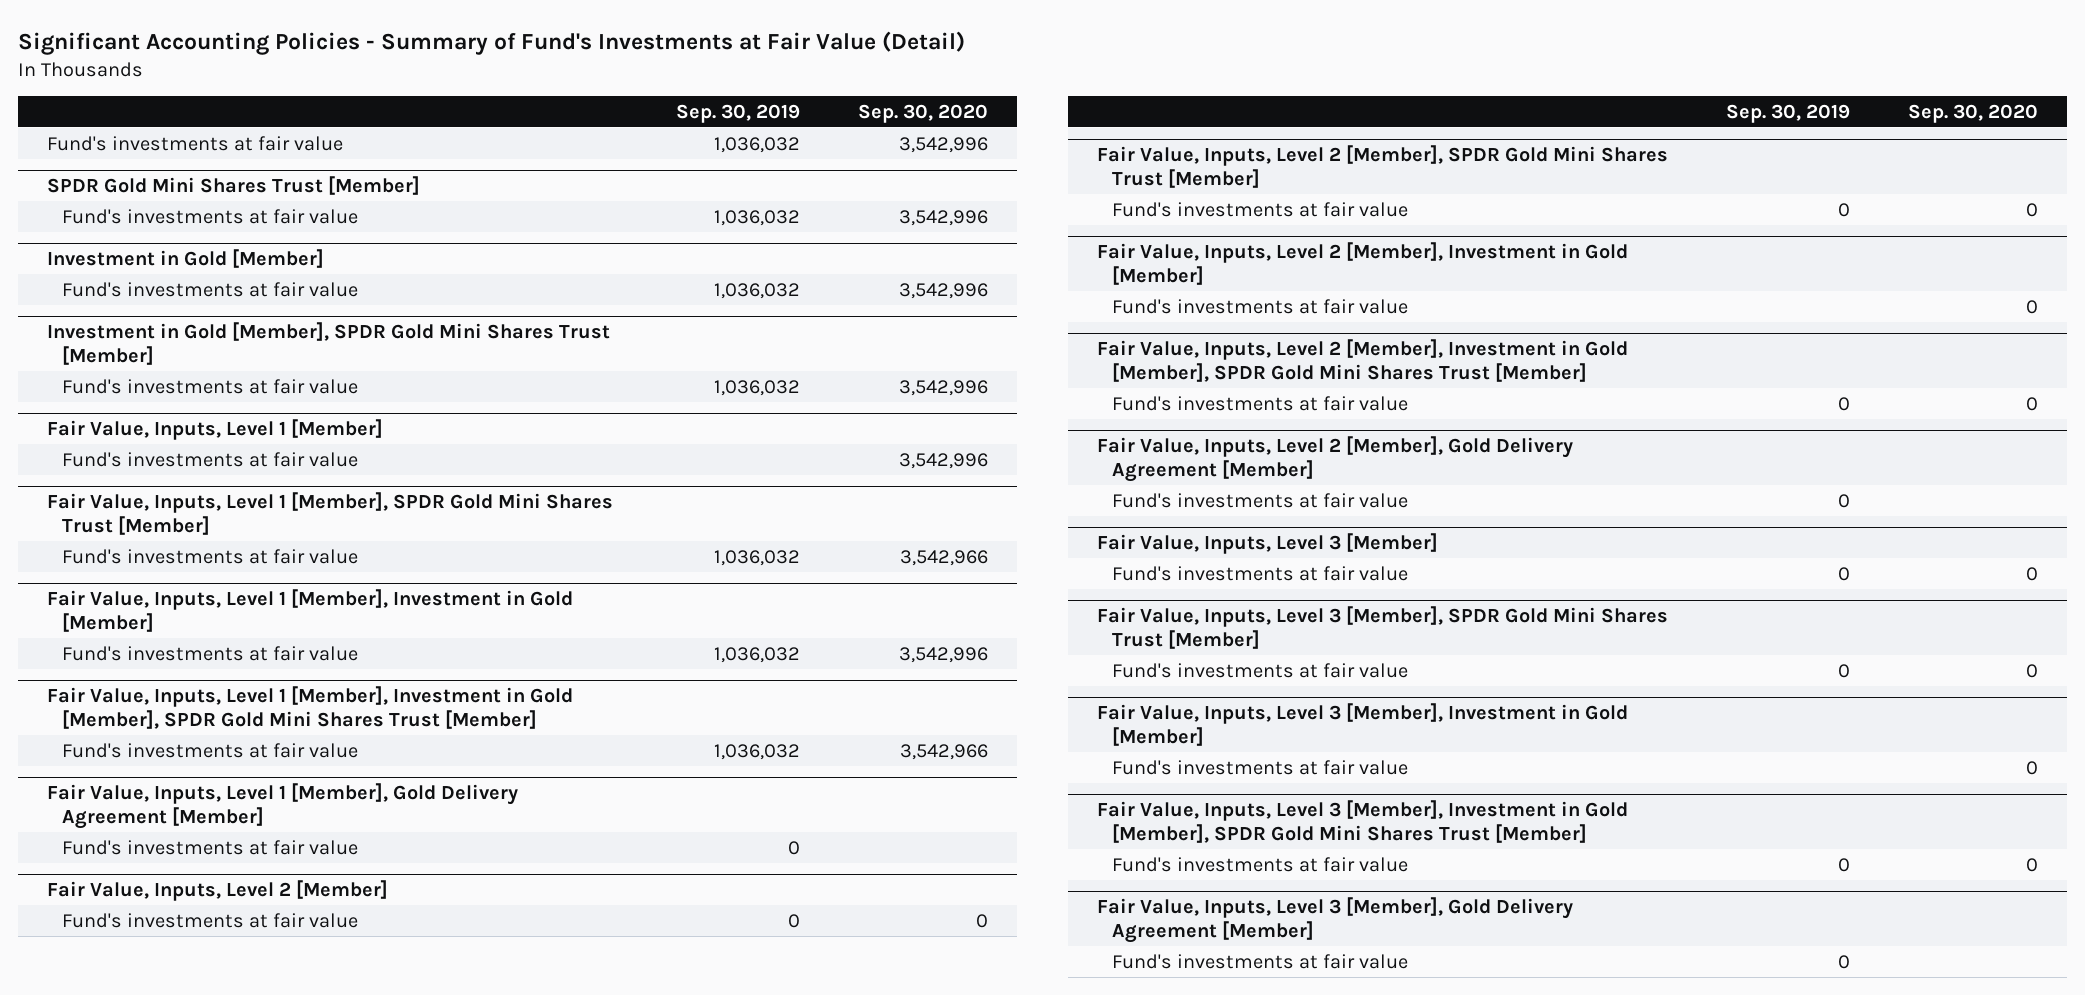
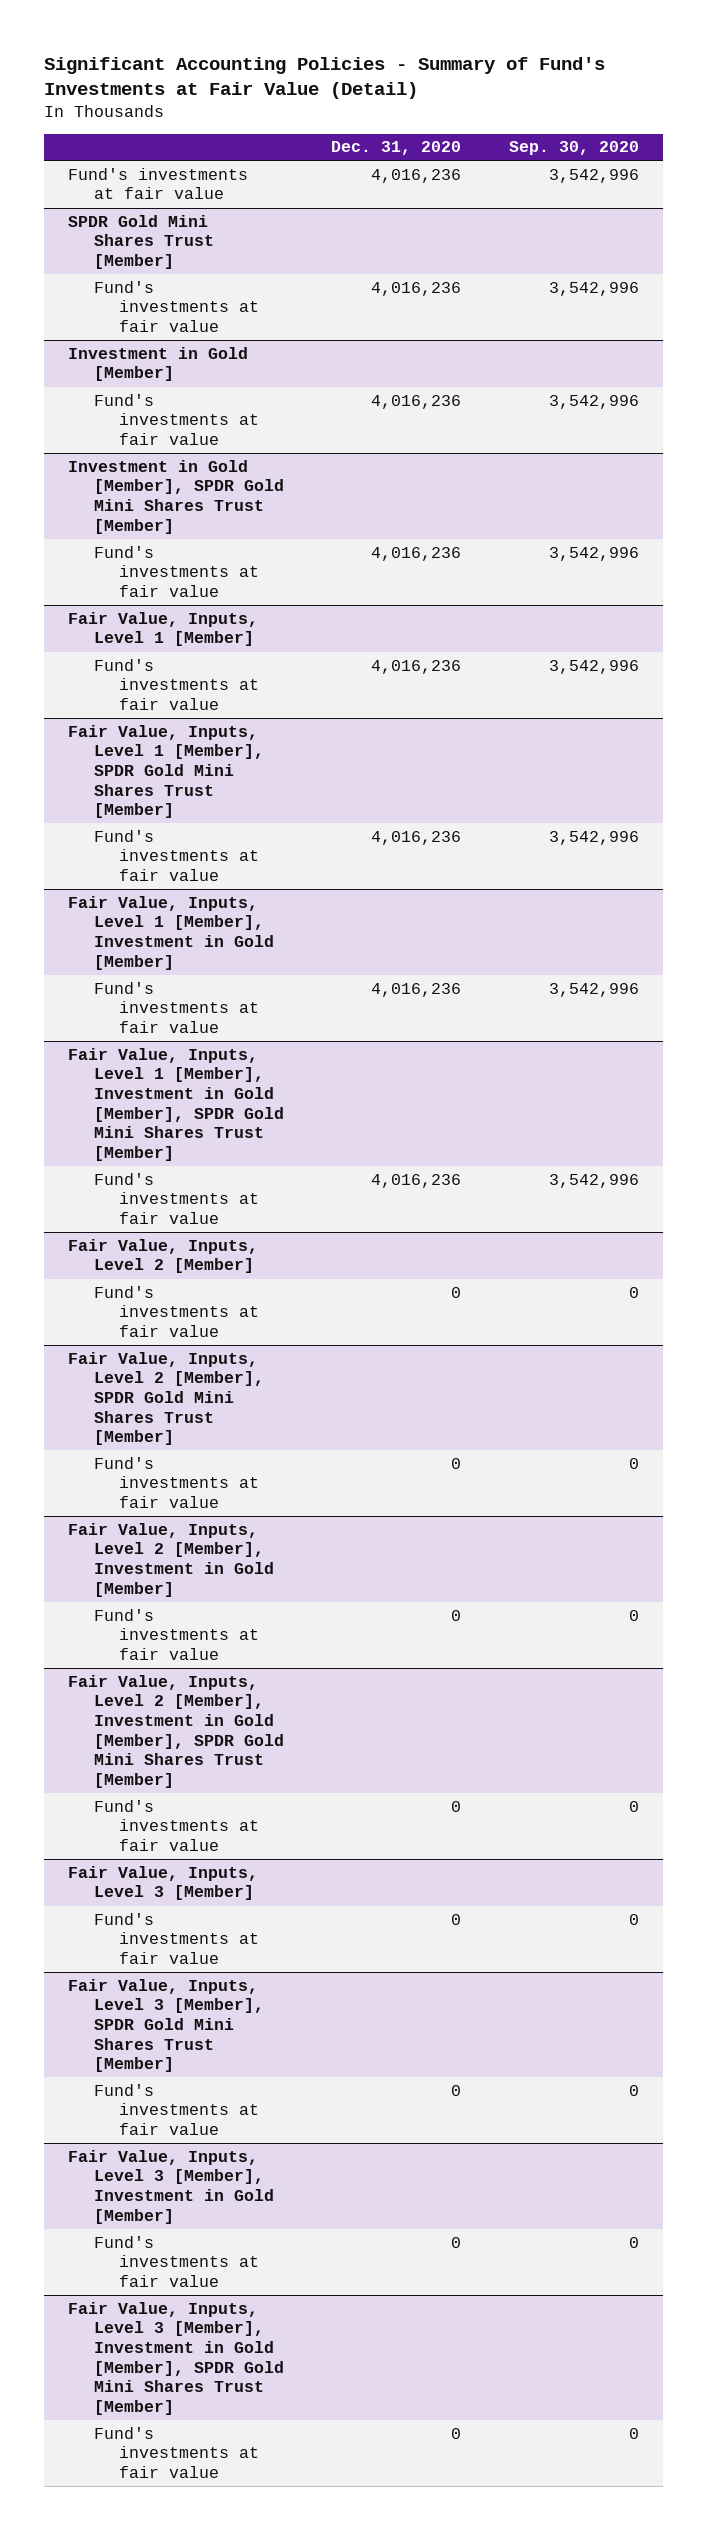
- | Sep. 30, 2019 | Sep. 30, 2020
+ | Dec. 31, 2020 | Sep. 30, 2020
@ Fair Value, Inputs, Level 1 [Member], SPDR Gold Mini Shares Trust [Member]
- Fund's investments at fair value | 1,036,032 | 3,542,966
+ Fund's investments at fair value | 4,016,236 | 3,542,996
@ Fair Value, Inputs, Level 1 [Member], Investment in Gold [Member], SPDR Gold Mini Shares Trust [Member]
- Fund's investments at fair value | 1,036,032 | 3,542,966
- Fair Value, Inputs, Level 1 [Member], Gold Delivery Agreement [Member]
- Fund's investments at fair value | 0 |
@ Fair Value, Inputs, Level 1 [Member], Investment in Gold [Member], SPDR Gold Mini Shares Trust [Member]
+ Fund's investments at fair value | 4,016,236 | 3,542,996
- Fair Value, Inputs, Level 2 [Member], Gold Delivery Agreement [Member]
- Fund's investments at fair value | 0 |
- Fair Value, Inputs, Level 3 [Member], Gold Delivery Agreement [Member]
- Fund's investments at fair value | 0 |

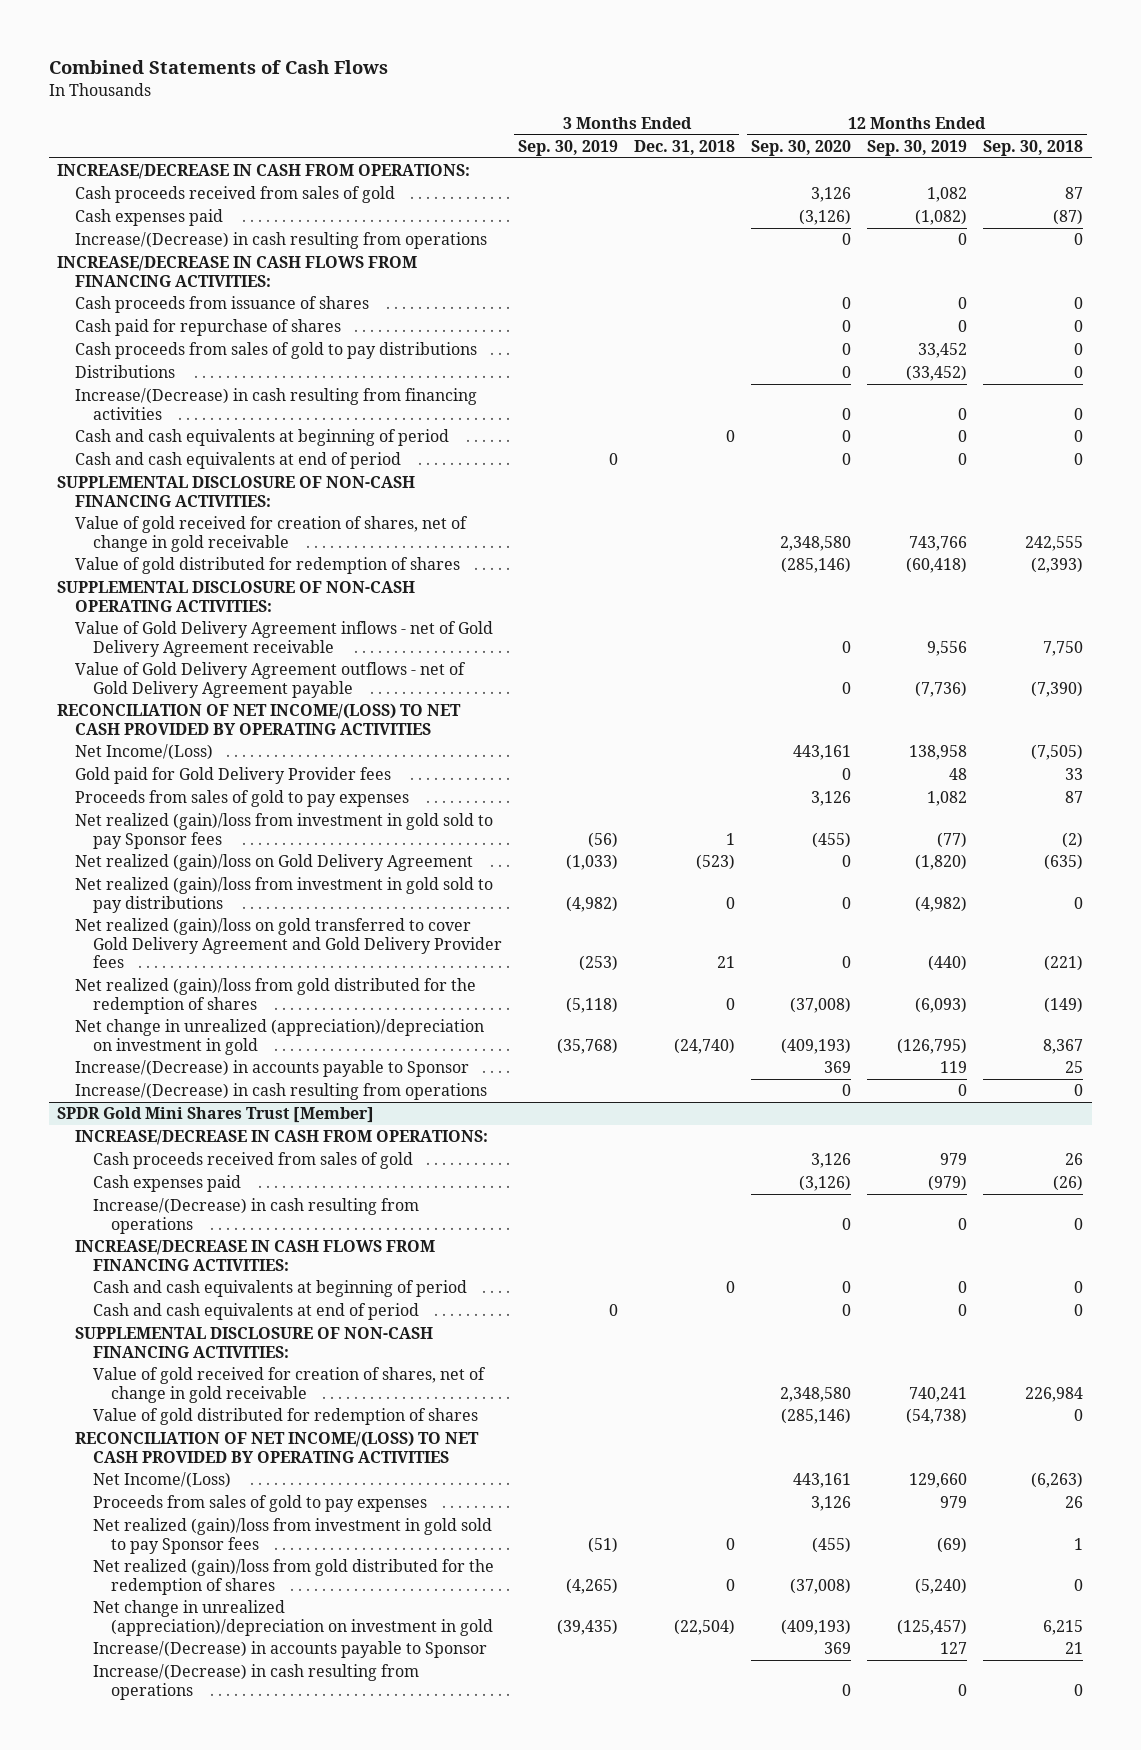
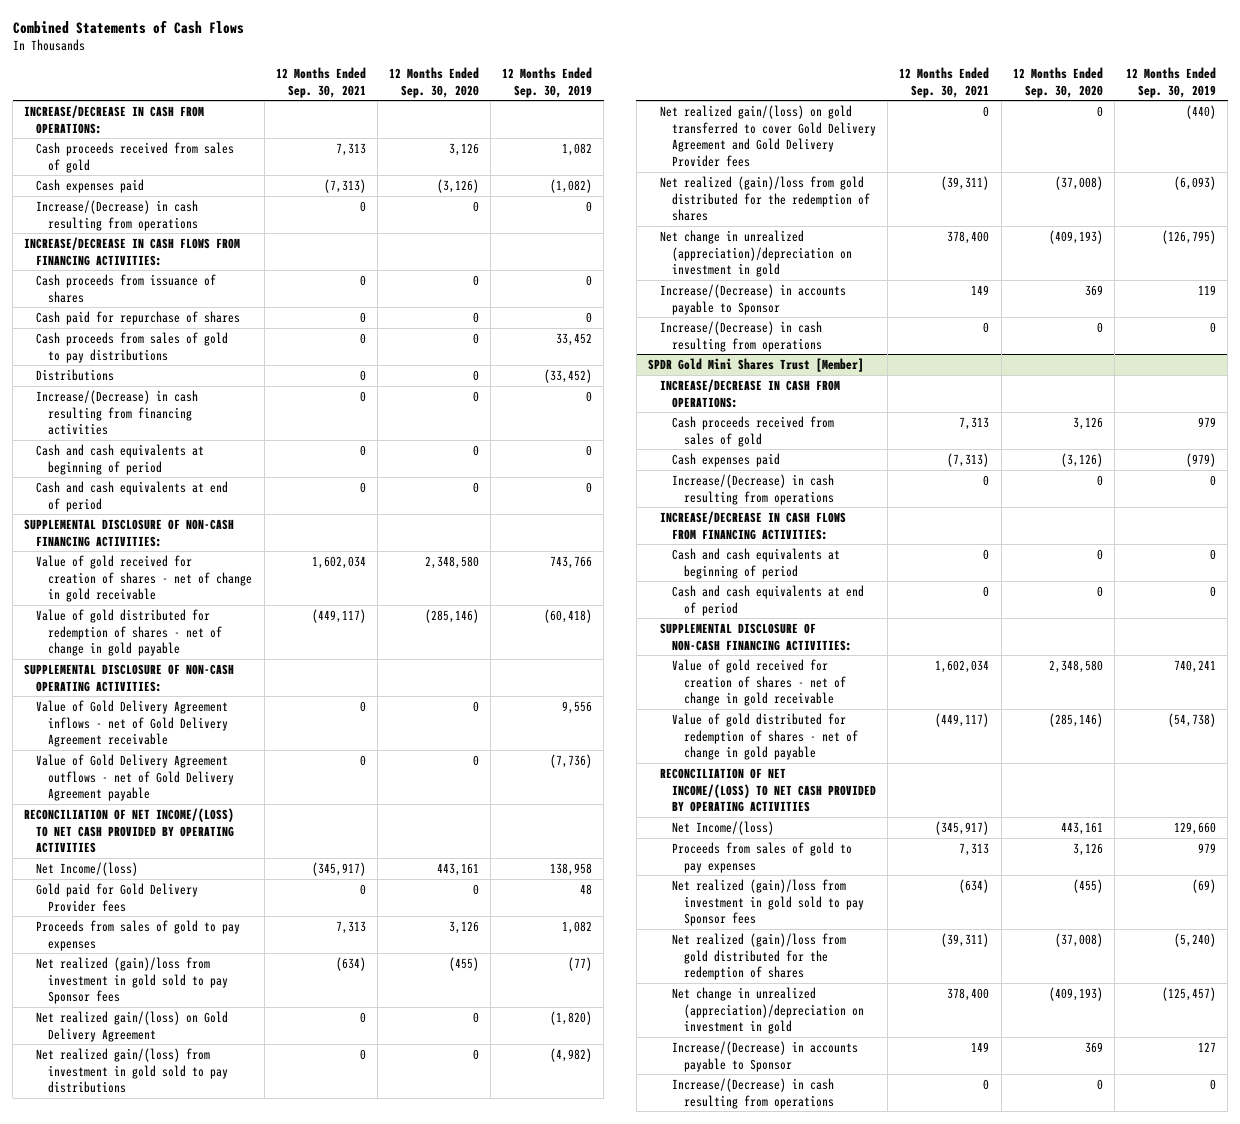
- | 3 Months Ended Sep. 30, 2019 | 3 Months Ended Dec. 31, 2018 | 12 Months Ended Sep. 30, 2020 | 12 Months Ended Sep. 30, 2019 | 12 Months Ended Sep. 30, 2018
+ | 12 Months Ended Sep. 30, 2021 | 12 Months Ended Sep. 30, 2020 | 12 Months Ended Sep. 30, 2019
- Value of gold received for creation of shares, net of change in gold receivable | | | 2,348,580 | 743,766 | 242,555
- Value of gold distributed for redemption of shares | | | (285,146) | (60,418) | (2,393)
+ Value of gold received for creation of shares - net of change in gold receivable | 1,602,034 | 2,348,580 | 743,766
+ Value of gold distributed for redemption of shares - net of change in gold payable | (449,117) | (285,146) | (60,418)
- Net Income/(Loss) | | | 443,161 | 138,958 | (7,505)
+ Net Income/(loss) | (345,917) | 443,161 | 138,958
- Net realized (gain)/loss on Gold Delivery Agreement | (1,033) | (523) | 0 | (1,820) | (635)
- Net realized (gain)/loss from investment in gold sold to pay distributions | (4,982) | 0 | 0 | (4,982) | 0
- Net realized (gain)/loss on gold transferred to cover Gold Delivery Agreement and Gold Delivery Provider fees | (253) | 21 | 0 | (440) | (221)
+ Net realized gain/(loss) on Gold Delivery Agreement | 0 | 0 | (1,820)
+ Net realized gain/(loss) from investment in gold sold to pay distributions | 0 | 0 | (4,982)
+ Net realized gain/(loss) on gold transferred to cover Gold Delivery Agreement and Gold Delivery Provider fees | 0 | 0 | (440)
@ SPDR Gold Mini Shares Trust [Member]
- Value of gold received for creation of shares, net of change in gold receivable | | | 2,348,580 | 740,241 | 226,984
- Value of gold distributed for redemption of shares | | | (285,146) | (54,738) | 0
+ Value of gold received for creation of shares - net of change in gold receivable | 1,602,034 | 2,348,580 | 740,241
+ Value of gold distributed for redemption of shares - net of change in gold payable | (449,117) | (285,146) | (54,738)
- Net Income/(Loss) | | | 443,161 | 129,660 | (6,263)
+ Net Income/(loss) | (345,917) | 443,161 | 129,660

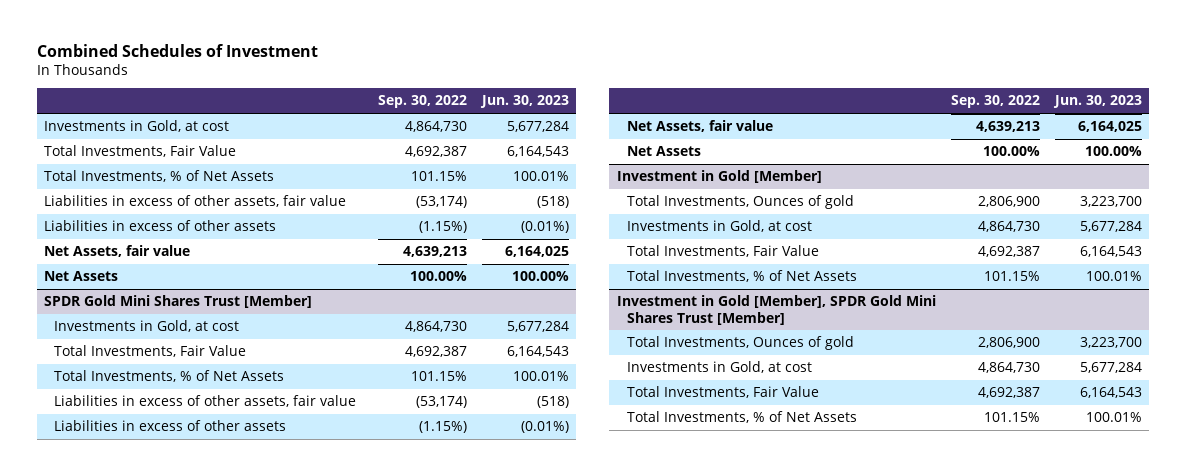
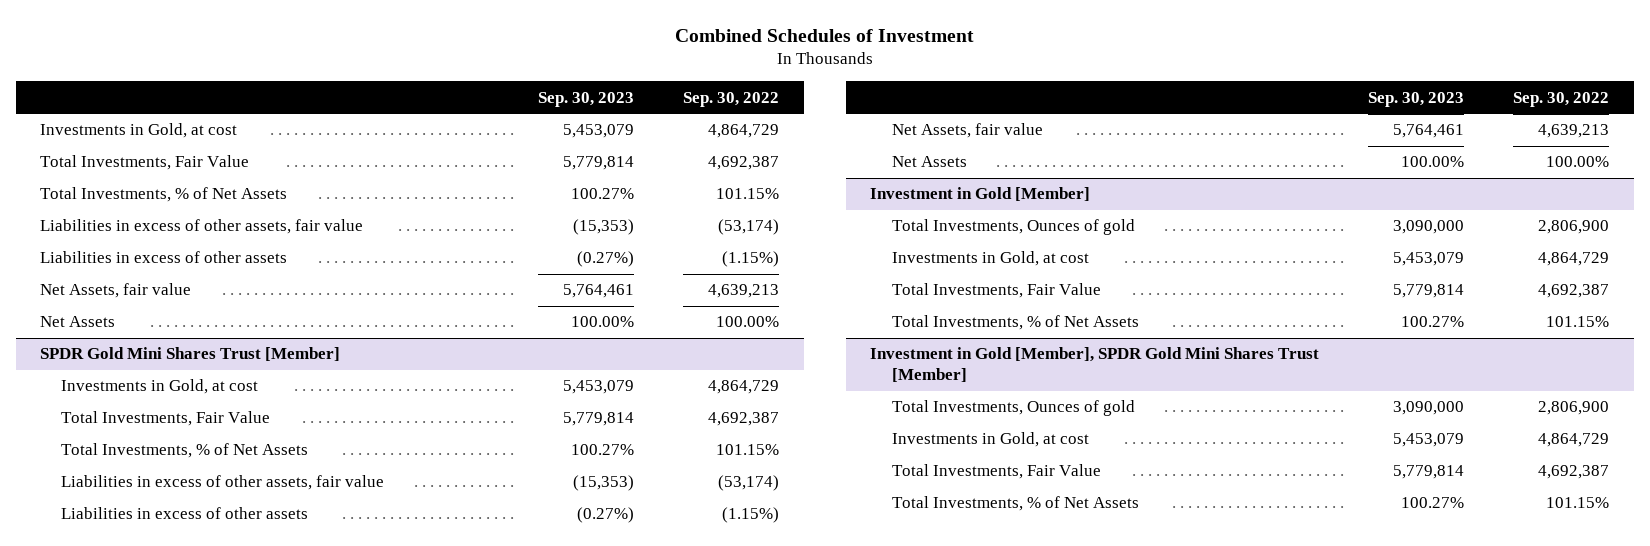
- | Sep. 30, 2022 | Jun. 30, 2023
+ | Sep. 30, 2023 | Sep. 30, 2022
- Investments in Gold, at cost | 4,864,730 | 5,677,284
+ Investments in Gold, at cost | 5,453,079 | 4,864,729
@ SPDR Gold Mini Shares Trust [Member]
- Investments in Gold, at cost | 4,864,730 | 5,677,284
+ Investments in Gold, at cost | 5,453,079 | 4,864,729
@ Investment in Gold [Member]
- Investments in Gold, at cost | 4,864,730 | 5,677,284
+ Investments in Gold, at cost | 5,453,079 | 4,864,729
@ Investment in Gold [Member], SPDR Gold Mini Shares Trust [Member]
- Investments in Gold, at cost | 4,864,730 | 5,677,284
+ Investments in Gold, at cost | 5,453,079 | 4,864,729

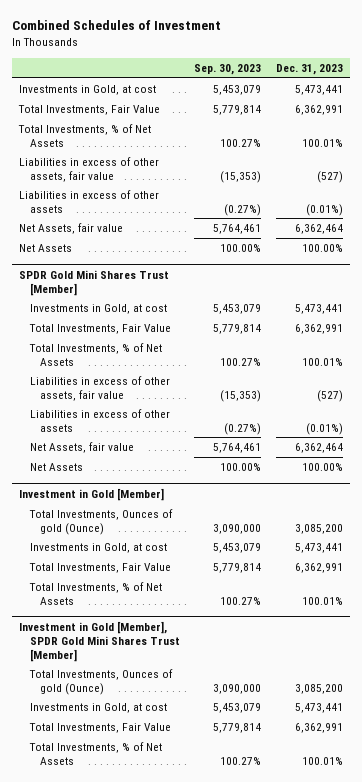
- | Sep. 30, 2023 | Sep. 30, 2022
+ | Sep. 30, 2023 | Dec. 31, 2023
@ Investment in Gold [Member]
- Total Investments, Ounces of gold | 3,090,000 | 2,806,900
+ Total Investments, Ounces of gold (Ounce) | 3,090,000 | 3,085,200
@ Investment in Gold [Member], SPDR Gold Mini Shares Trust [Member]
- Total Investments, Ounces of gold | 3,090,000 | 2,806,900
+ Total Investments, Ounces of gold (Ounce) | 3,090,000 | 3,085,200

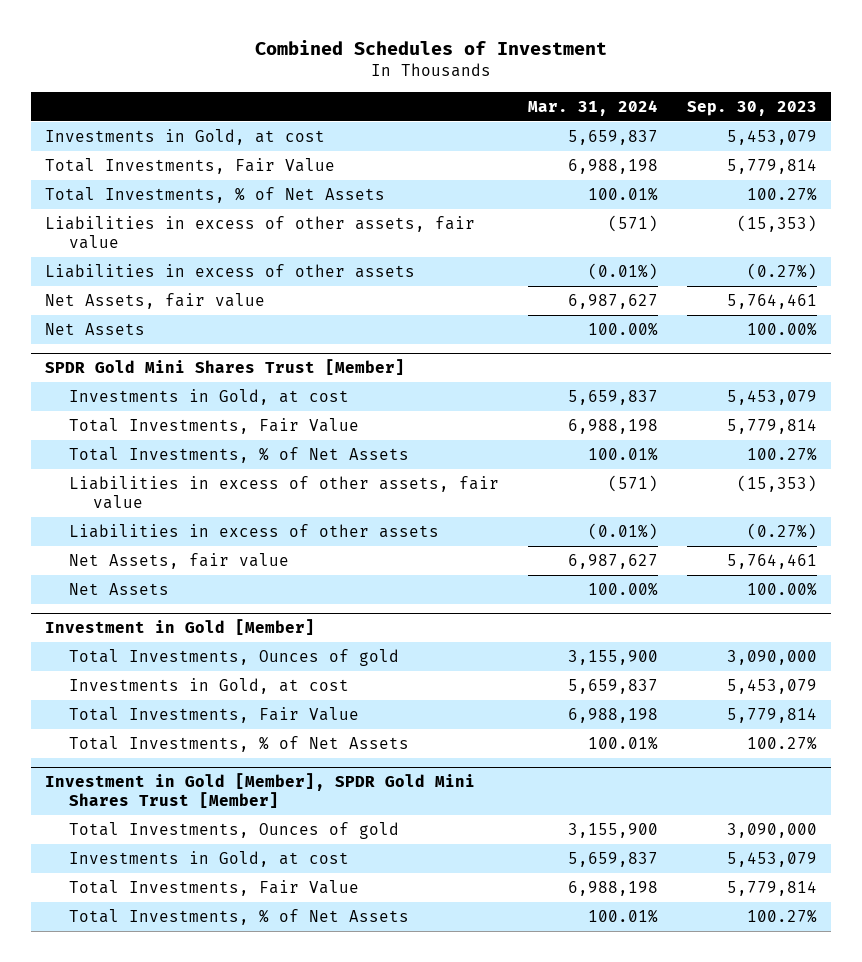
- | Sep. 30, 2023 | Dec. 31, 2023
+ | Mar. 31, 2024 | Sep. 30, 2023
@ Investment in Gold [Member]
- Total Investments, Ounces of gold (Ounce) | 3,090,000 | 3,085,200
+ Total Investments, Ounces of gold | 3,155,900 | 3,090,000
@ Investment in Gold [Member], SPDR Gold Mini Shares Trust [Member]
- Total Investments, Ounces of gold (Ounce) | 3,090,000 | 3,085,200
+ Total Investments, Ounces of gold | 3,155,900 | 3,090,000

